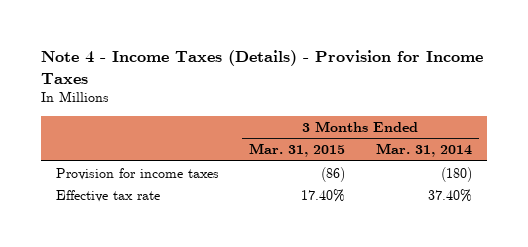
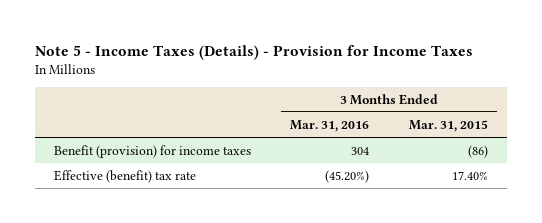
- Note 4 - Income Taxes (Details) - Provision for Income Taxes
+ Note 5 - Income Taxes (Details) - Provision for Income Taxes
- | 3 Months Ended Mar. 31, 2015 | 3 Months Ended Mar. 31, 2014
+ | 3 Months Ended Mar. 31, 2016 | 3 Months Ended Mar. 31, 2015
- Provision for income taxes | (86) | (180)
- Effective tax rate | 17.40% | 37.40%
+ Benefit (provision) for income taxes | 304 | (86)
+ Effective (benefit) tax rate | (45.20%) | 17.40%

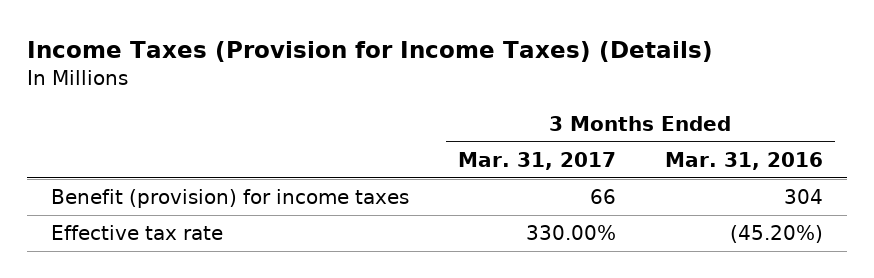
- Note 5 - Income Taxes (Details) - Provision for Income Taxes
+ Income Taxes (Provision for Income Taxes) (Details)
- | 3 Months Ended Mar. 31, 2016 | 3 Months Ended Mar. 31, 2015
+ | 3 Months Ended Mar. 31, 2017 | 3 Months Ended Mar. 31, 2016
- Effective (benefit) tax rate | (45.20%) | 17.40%
+ Effective tax rate | 330.00% | (45.20%)

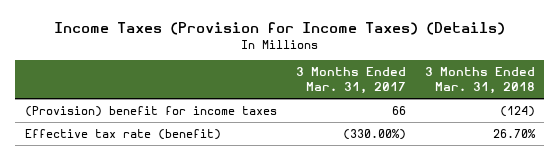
- | 3 Months Ended Mar. 31, 2017 | 3 Months Ended Mar. 31, 2016
+ | 3 Months Ended Mar. 31, 2017 | 3 Months Ended Mar. 31, 2018
- Benefit (provision) for income taxes | 66 | 304
- Effective tax rate | 330.00% | (45.20%)
+ (Provision) benefit for income taxes | 66 | (124)
+ Effective tax rate (benefit) | (330.00%) | 26.70%

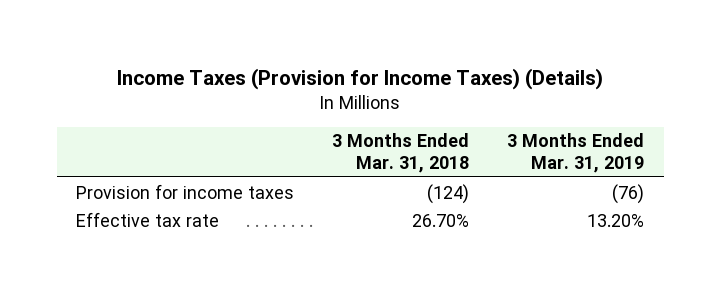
- | 3 Months Ended Mar. 31, 2017 | 3 Months Ended Mar. 31, 2018
+ | 3 Months Ended Mar. 31, 2018 | 3 Months Ended Mar. 31, 2019
- (Provision) benefit for income taxes | 66 | (124)
- Effective tax rate (benefit) | (330.00%) | 26.70%
+ Provision for income taxes | (124) | (76)
+ Effective tax rate | 26.70% | 13.20%

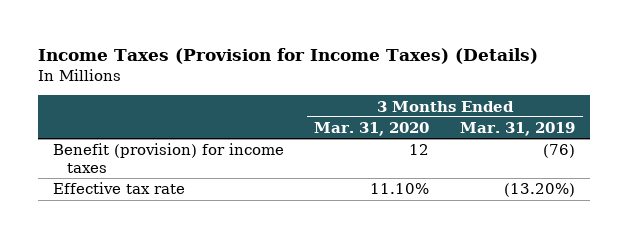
- | 3 Months Ended Mar. 31, 2018 | 3 Months Ended Mar. 31, 2019
+ | 3 Months Ended Mar. 31, 2020 | 3 Months Ended Mar. 31, 2019
- Provision for income taxes | (124) | (76)
- Effective tax rate | 26.70% | 13.20%
+ Benefit (provision) for income taxes | 12 | (76)
+ Effective tax rate | 11.10% | (13.20%)

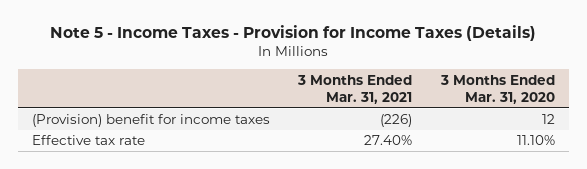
- Income Taxes (Provision for Income Taxes) (Details)
+ Note 5 - Income Taxes - Provision for Income Taxes (Details)
- | 3 Months Ended Mar. 31, 2020 | 3 Months Ended Mar. 31, 2019
+ | 3 Months Ended Mar. 31, 2021 | 3 Months Ended Mar. 31, 2020
- Benefit (provision) for income taxes | 12 | (76)
+ (Provision) benefit for income taxes | (226) | 12

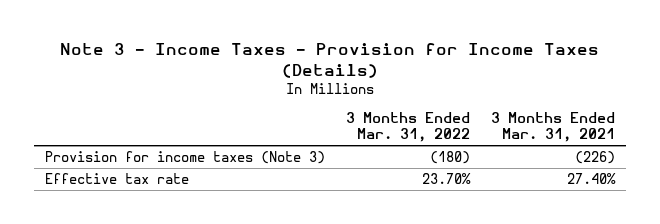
- Note 5 - Income Taxes - Provision for Income Taxes (Details)
+ Note 3 - Income Taxes - Provision for Income Taxes (Details)
- | 3 Months Ended Mar. 31, 2021 | 3 Months Ended Mar. 31, 2020
+ | 3 Months Ended Mar. 31, 2022 | 3 Months Ended Mar. 31, 2021
- (Provision) benefit for income taxes | (226) | 12
+ Provision for income taxes (Note 3) | (180) | (226)

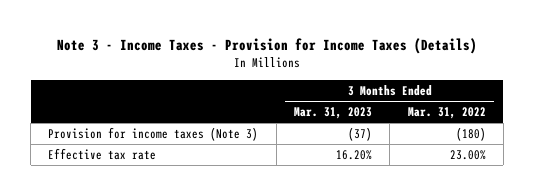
- | 3 Months Ended Mar. 31, 2022 | 3 Months Ended Mar. 31, 2021
+ | 3 Months Ended Mar. 31, 2023 | 3 Months Ended Mar. 31, 2022
- Effective tax rate | 23.70% | 27.40%
+ Effective tax rate | 16.20% | 23.00%

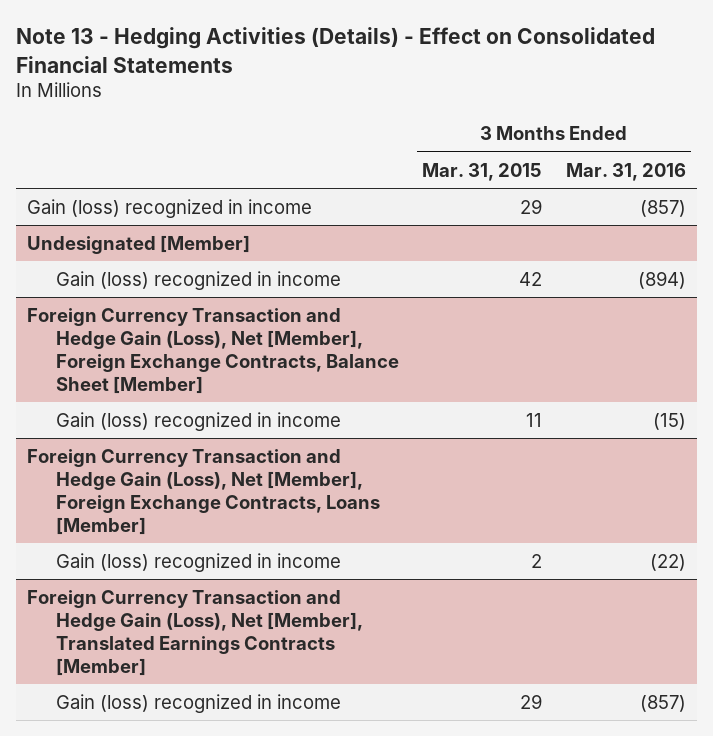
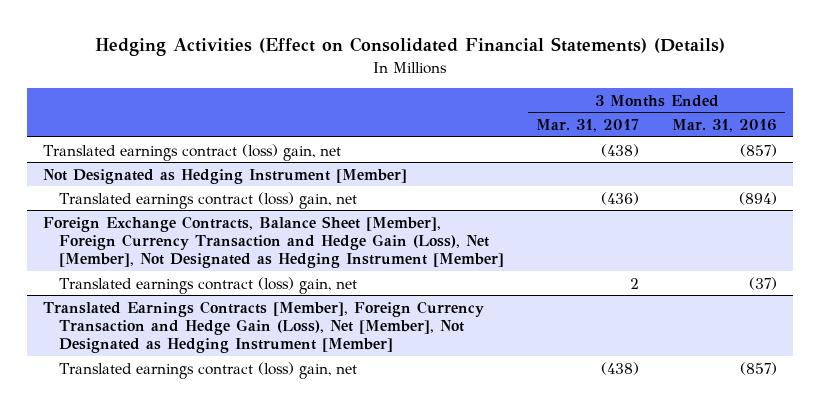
- Note 13 - Hedging Activities (Details) - Effect on Consolidated Financial Statements
+ Hedging Activities (Effect on Consolidated Financial Statements) (Details)
- | 3 Months Ended Mar. 31, 2015 | 3 Months Ended Mar. 31, 2016
+ | 3 Months Ended Mar. 31, 2017 | 3 Months Ended Mar. 31, 2016
- Gain (loss) recognized in income | 29 | (857)
- Undesignated [Member]
- Gain (loss) recognized in income | 42 | (894)
- Foreign Currency Transaction and Hedge Gain (Loss), Net [Member], Foreign Exchange Contracts, Balance Sheet [Member]
- Gain (loss) recognized in income | 11 | (15)
- Foreign Currency Transaction and Hedge Gain (Loss), Net [Member], Foreign Exchange Contracts, Loans [Member]
- Gain (loss) recognized in income | 2 | (22)
- Foreign Currency Transaction and Hedge Gain (Loss), Net [Member], Translated Earnings Contracts [Member]
- Gain (loss) recognized in income | 29 | (857)
+ Translated earnings contract (loss) gain, net | (438) | (857)
+ Not Designated as Hedging Instrument [Member]
+ Translated earnings contract (loss) gain, net | (436) | (894)
+ Foreign Exchange Contracts, Balance Sheet [Member], Foreign Currency Transaction and Hedge Gain (Loss), Net [Member], Not Designated as Hedging Instrument [Member]
+ Translated earnings contract (loss) gain, net | 2 | (37)
+ Translated Earnings Contracts [Member], Foreign Currency Transaction and Hedge Gain (Loss), Net [Member], Not Designated as Hedging Instrument [Member]
+ Translated earnings contract (loss) gain, net | (438) | (857)

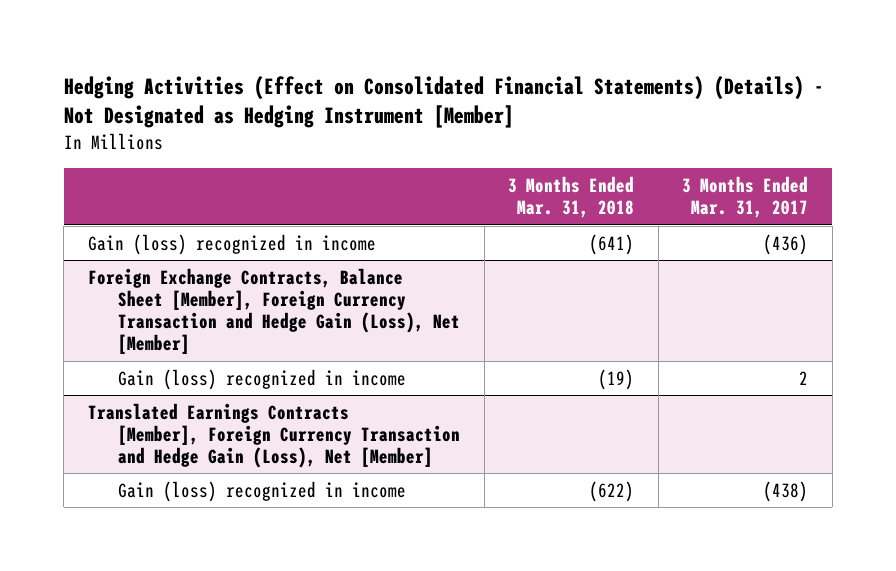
- Hedging Activities (Effect on Consolidated Financial Statements) (Details)
+ Hedging Activities (Effect on Consolidated Financial Statements) (Details) - Not Designated as Hedging Instrument [Member]
- | 3 Months Ended Mar. 31, 2017 | 3 Months Ended Mar. 31, 2016
+ | 3 Months Ended Mar. 31, 2018 | 3 Months Ended Mar. 31, 2017
- Translated earnings contract (loss) gain, net | (438) | (857)
- Not Designated as Hedging Instrument [Member]
- Translated earnings contract (loss) gain, net | (436) | (894)
- Foreign Exchange Contracts, Balance Sheet [Member], Foreign Currency Transaction and Hedge Gain (Loss), Net [Member], Not Designated as Hedging Instrument [Member]
- Translated earnings contract (loss) gain, net | 2 | (37)
- Translated Earnings Contracts [Member], Foreign Currency Transaction and Hedge Gain (Loss), Net [Member], Not Designated as Hedging Instrument [Member]
- Translated earnings contract (loss) gain, net | (438) | (857)
+ Gain (loss) recognized in income | (641) | (436)
+ Foreign Exchange Contracts, Balance Sheet [Member], Foreign Currency Transaction and Hedge Gain (Loss), Net [Member]
+ Gain (loss) recognized in income | (19) | 2
+ Translated Earnings Contracts [Member], Foreign Currency Transaction and Hedge Gain (Loss), Net [Member]
+ Gain (loss) recognized in income | (622) | (438)

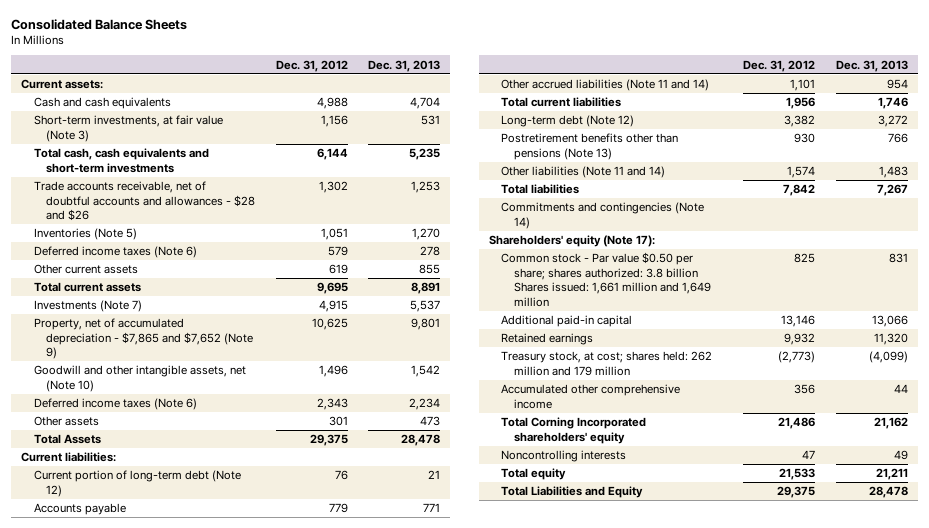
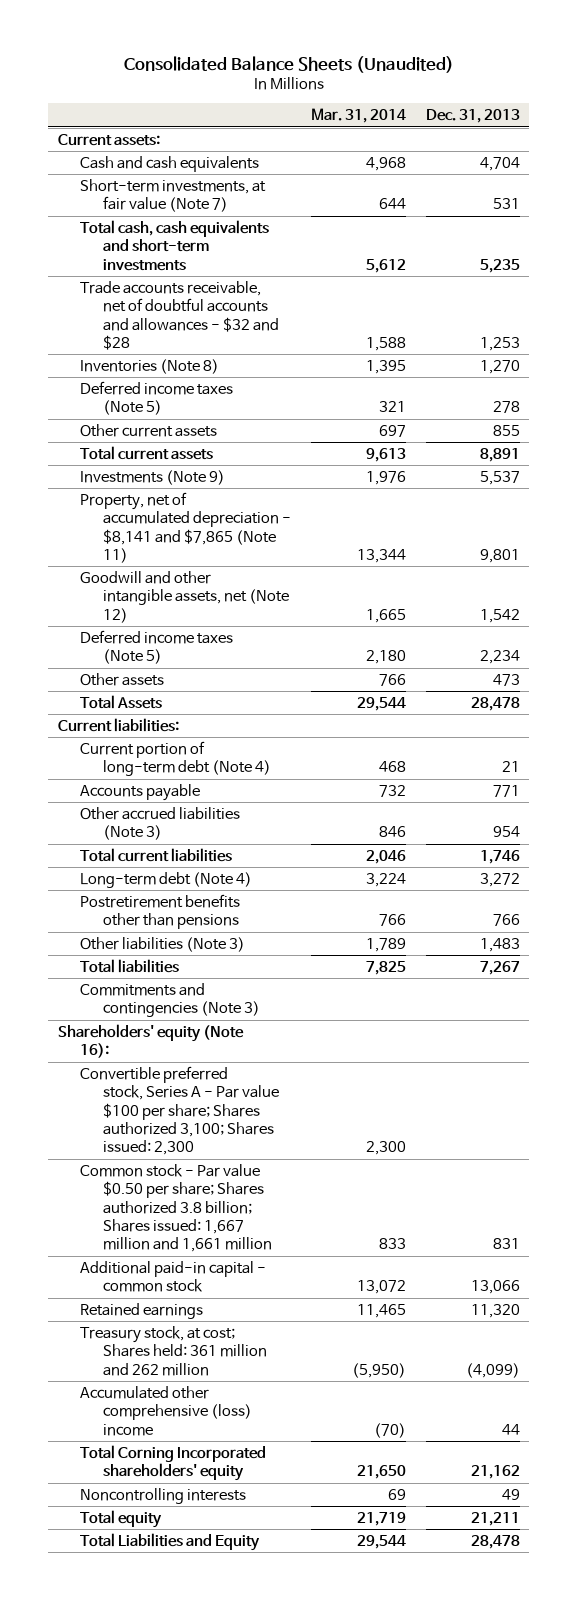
- Consolidated Balance Sheets
+ Consolidated Balance Sheets (Unaudited)
- | Dec. 31, 2012 | Dec. 31, 2013
+ | Mar. 31, 2014 | Dec. 31, 2013
- Short-term investments, at fair value (Note 3) | 1,156 | 531
+ Short-term investments, at fair value (Note 7) | 644 | 531
- Trade accounts receivable, net of doubtful accounts and allowances - $28 and $26 | 1,302 | 1,253
- Inventories (Note 5) | 1,051 | 1,270
- Deferred income taxes (Note 6) | 579 | 278
+ Trade accounts receivable, net of doubtful accounts and allowances - $32 and $28 | 1,588 | 1,253
+ Inventories (Note 8) | 1,395 | 1,270
+ Deferred income taxes (Note 5) | 321 | 278
- Investments (Note 7) | 4,915 | 5,537
- Property, net of accumulated depreciation - $7,865 and $7,652 (Note 9) | 10,625 | 9,801
- Goodwill and other intangible assets, net (Note 10) | 1,496 | 1,542
- Deferred income taxes (Note 6) | 2,343 | 2,234
+ Investments (Note 9) | 1,976 | 5,537
+ Property, net of accumulated depreciation - $8,141 and $7,865 (Note 11) | 13,344 | 9,801
+ Goodwill and other intangible assets, net (Note 12) | 1,665 | 1,542
+ Deferred income taxes (Note 5) | 2,180 | 2,234
- Current portion of long-term debt (Note 12) | 76 | 21
+ Current portion of long-term debt (Note 4) | 468 | 21
- Other accrued liabilities (Note 11 and 14) | 1,101 | 954
+ Other accrued liabilities (Note 3) | 846 | 954
- Long-term debt (Note 12) | 3,382 | 3,272
- Postretirement benefits other than pensions (Note 13) | 930 | 766
- Other liabilities (Note 11 and 14) | 1,574 | 1,483
+ Long-term debt (Note 4) | 3,224 | 3,272
+ Postretirement benefits other than pensions | 766 | 766
+ Other liabilities (Note 3) | 1,789 | 1,483
- Commitments and contingencies (Note 14)
- Shareholders' equity (Note 17):
- Common stock - Par value $0.50 per share; shares authorized: 3.8 billion Shares issued: 1,661 million and 1,649 million | 825 | 831
- Additional paid-in capital | 13,146 | 13,066
+ Commitments and contingencies (Note 3)
+ Shareholders' equity (Note 16):
+ Convertible preferred stock, Series A - Par value $100 per share; Shares authorized 3,100; Shares issued: 2,300 | 2,300 |
+ Common stock - Par value $0.50 per share; Shares authorized 3.8 billion; Shares issued: 1,667 million and 1,661 million | 833 | 831
+ Additional paid-in capital - common stock | 13,072 | 13,066
- Treasury stock, at cost; shares held: 262 million and 179 million | (2,773) | (4,099)
- Accumulated other comprehensive income | 356 | 44
+ Treasury stock, at cost; Shares held: 361 million and 262 million | (5,950) | (4,099)
+ Accumulated other comprehensive (loss) income | (70) | 44

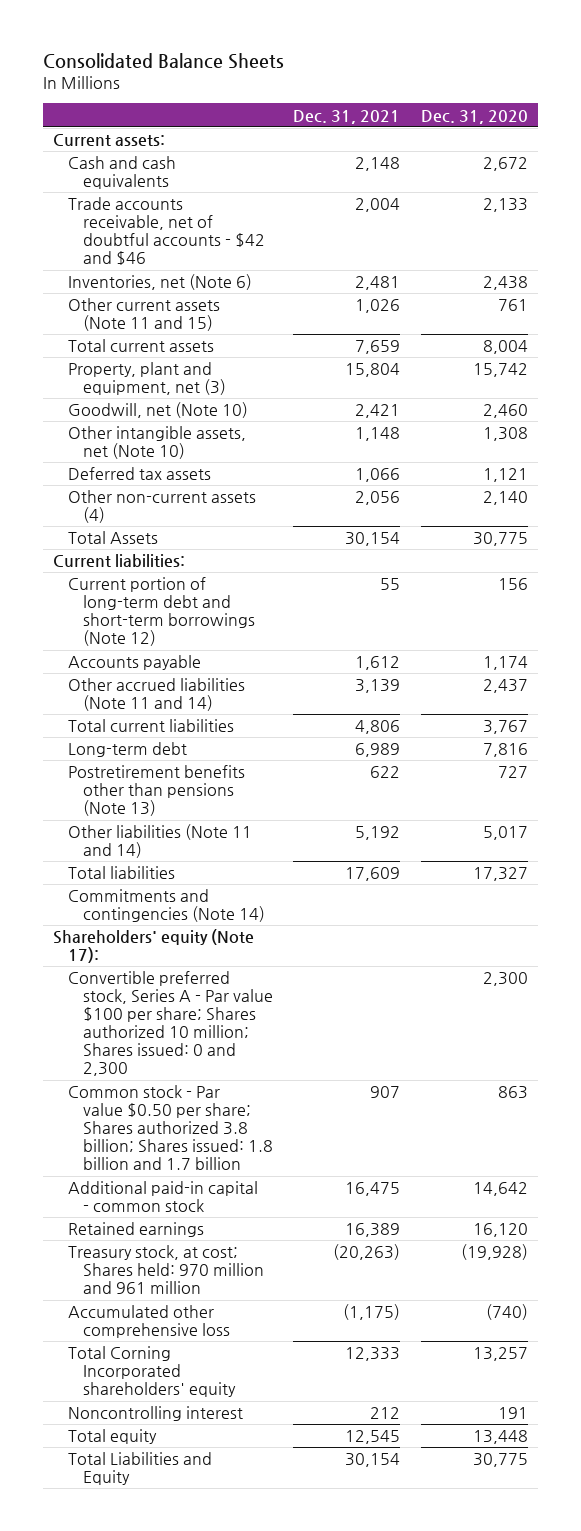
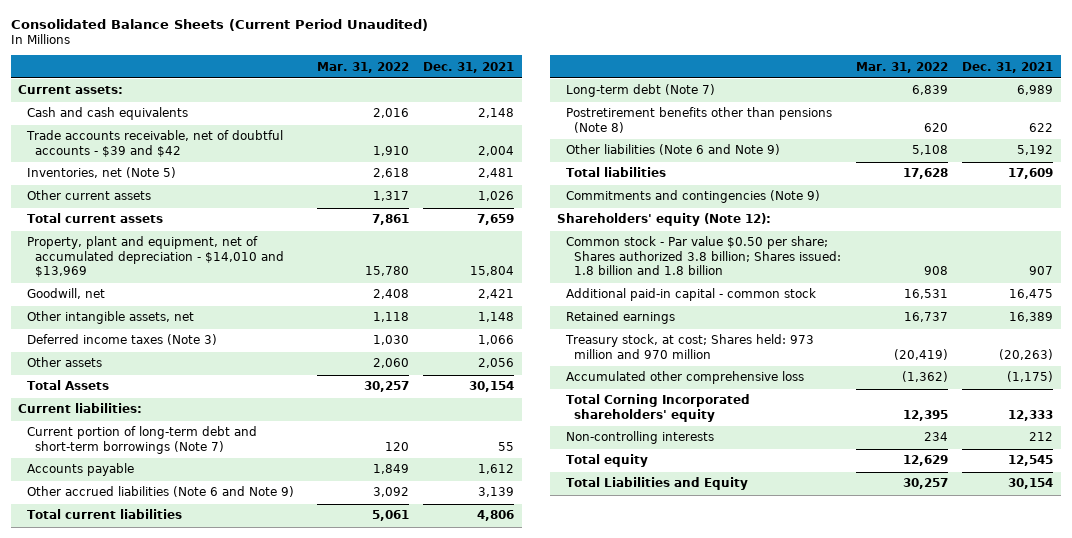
- Consolidated Balance Sheets
+ Consolidated Balance Sheets (Current Period Unaudited)
- | Dec. 31, 2021 | Dec. 31, 2020
+ | Mar. 31, 2022 | Dec. 31, 2021
- Trade accounts receivable, net of doubtful accounts - $42 and $46 | 2,004 | 2,133
- Inventories, net (Note 6) | 2,481 | 2,438
- Other current assets (Note 11 and 15) | 1,026 | 761
+ Trade accounts receivable, net of doubtful accounts - $39 and $42 | 1,910 | 2,004
+ Inventories, net (Note 5) | 2,618 | 2,481
+ Other current assets | 1,317 | 1,026
- Property, plant and equipment, net (3) | 15,804 | 15,742
- Goodwill, net (Note 10) | 2,421 | 2,460
- Other intangible assets, net (Note 10) | 1,148 | 1,308
- Deferred tax assets | 1,066 | 1,121
- Other non-current assets (4) | 2,056 | 2,140
+ Property, plant and equipment, net of accumulated depreciation - $14,010 and $13,969 | 15,780 | 15,804
+ Goodwill, net | 2,408 | 2,421
+ Other intangible assets, net | 1,118 | 1,148
+ Deferred income taxes (Note 3) | 1,030 | 1,066
+ Other assets | 2,060 | 2,056
- Current portion of long-term debt and short-term borrowings (Note 12) | 55 | 156
+ Current portion of long-term debt and short-term borrowings (Note 7) | 120 | 55
- Other accrued liabilities (Note 11 and 14) | 3,139 | 2,437
+ Other accrued liabilities (Note 6 and Note 9) | 3,092 | 3,139
- Long-term debt | 6,989 | 7,816
- Postretirement benefits other than pensions (Note 13) | 622 | 727
- Other liabilities (Note 11 and 14) | 5,192 | 5,017
+ Long-term debt (Note 7) | 6,839 | 6,989
+ Postretirement benefits other than pensions (Note 8) | 620 | 622
+ Other liabilities (Note 6 and Note 9) | 5,108 | 5,192
- Commitments and contingencies (Note 14)
- Shareholders' equity (Note 17):
- Convertible preferred stock, Series A - Par value $100 per share; Shares authorized 10 million; Shares issued: 0 and 2,300 | | 2,300
- Common stock - Par value $0.50 per share; Shares authorized 3.8 billion; Shares issued: 1.8 billion and 1.7 billion | 907 | 863
+ Commitments and contingencies (Note 9)
+ Shareholders' equity (Note 12):
+ Common stock - Par value $0.50 per share; Shares authorized 3.8 billion; Shares issued: 1.8 billion and 1.8 billion | 908 | 907
- Treasury stock, at cost; Shares held: 970 million and 961 million | (20,263) | (19,928)
+ Treasury stock, at cost; Shares held: 973 million and 970 million | (20,419) | (20,263)
- Noncontrolling interest | 212 | 191
+ Non-controlling interests | 234 | 212

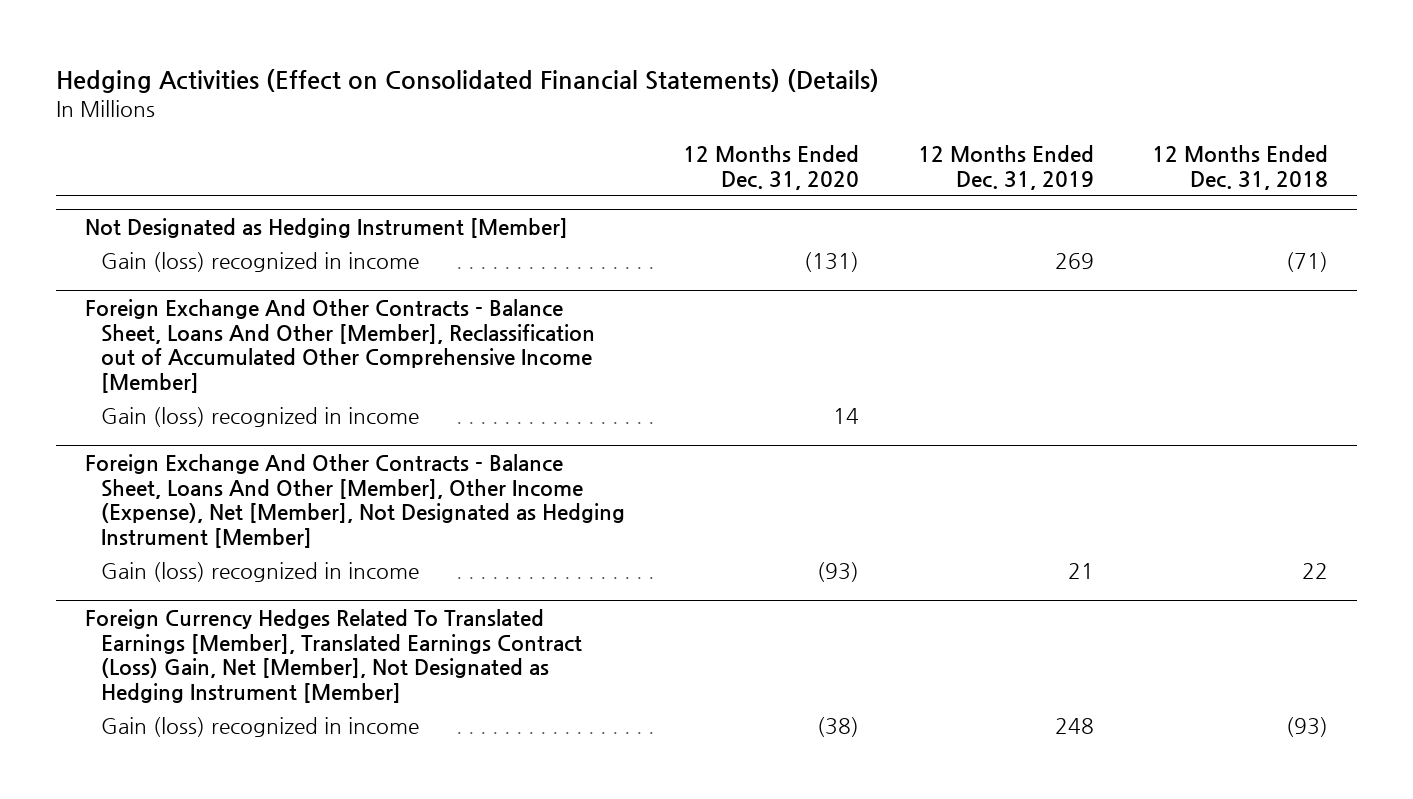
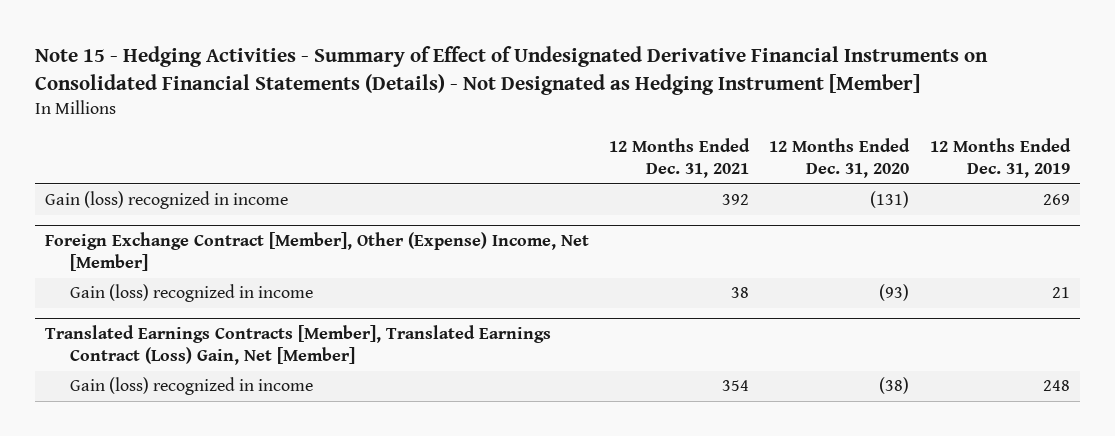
- Hedging Activities (Effect on Consolidated Financial Statements) (Details)
+ Note 15 - Hedging Activities - Summary of Effect of Undesignated Derivative Financial Instruments on Consolidated Financial Statements (Details) - Not Designated as Hedging Instrument [Member]
- | 12 Months Ended Dec. 31, 2020 | 12 Months Ended Dec. 31, 2019 | 12 Months Ended Dec. 31, 2018
+ | 12 Months Ended Dec. 31, 2021 | 12 Months Ended Dec. 31, 2020 | 12 Months Ended Dec. 31, 2019
- Not Designated as Hedging Instrument [Member]
- Foreign Exchange And Other Contracts - Balance Sheet, Loans And Other [Member], Reclassification out of Accumulated Other Comprehensive Income [Member]
- Gain (loss) recognized in income | 14 | |
- Foreign Exchange And Other Contracts - Balance Sheet, Loans And Other [Member], Other Income (Expense), Net [Member], Not Designated as Hedging Instrument [Member]
+ Foreign Exchange Contract [Member], Other (Expense) Income, Net [Member]
- Foreign Currency Hedges Related To Translated Earnings [Member], Translated Earnings Contract (Loss) Gain, Net [Member], Not Designated as Hedging Instrument [Member]
+ Translated Earnings Contracts [Member], Translated Earnings Contract (Loss) Gain, Net [Member]

